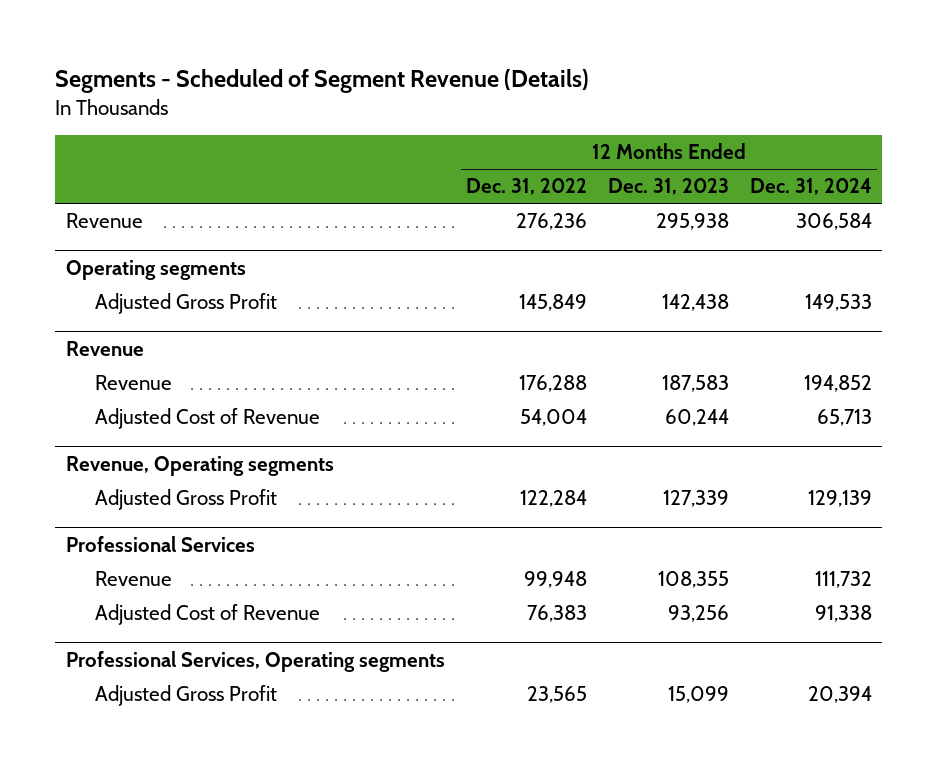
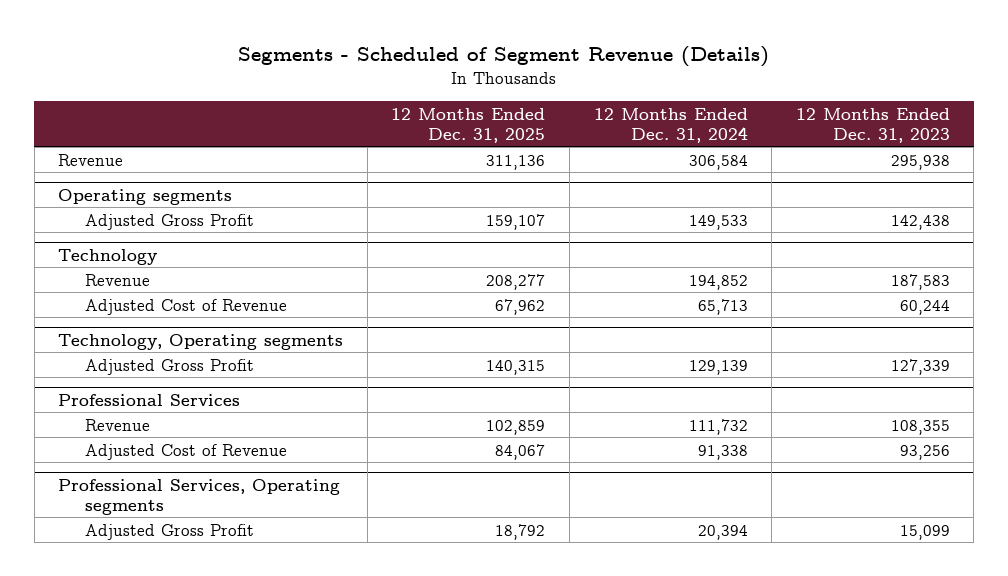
- | 12 Months Ended Dec. 31, 2022 | 12 Months Ended Dec. 31, 2023 | 12 Months Ended Dec. 31, 2024
+ | 12 Months Ended Dec. 31, 2025 | 12 Months Ended Dec. 31, 2024 | 12 Months Ended Dec. 31, 2023
- Revenue
+ Technology
- Revenue, Operating segments
+ Technology, Operating segments

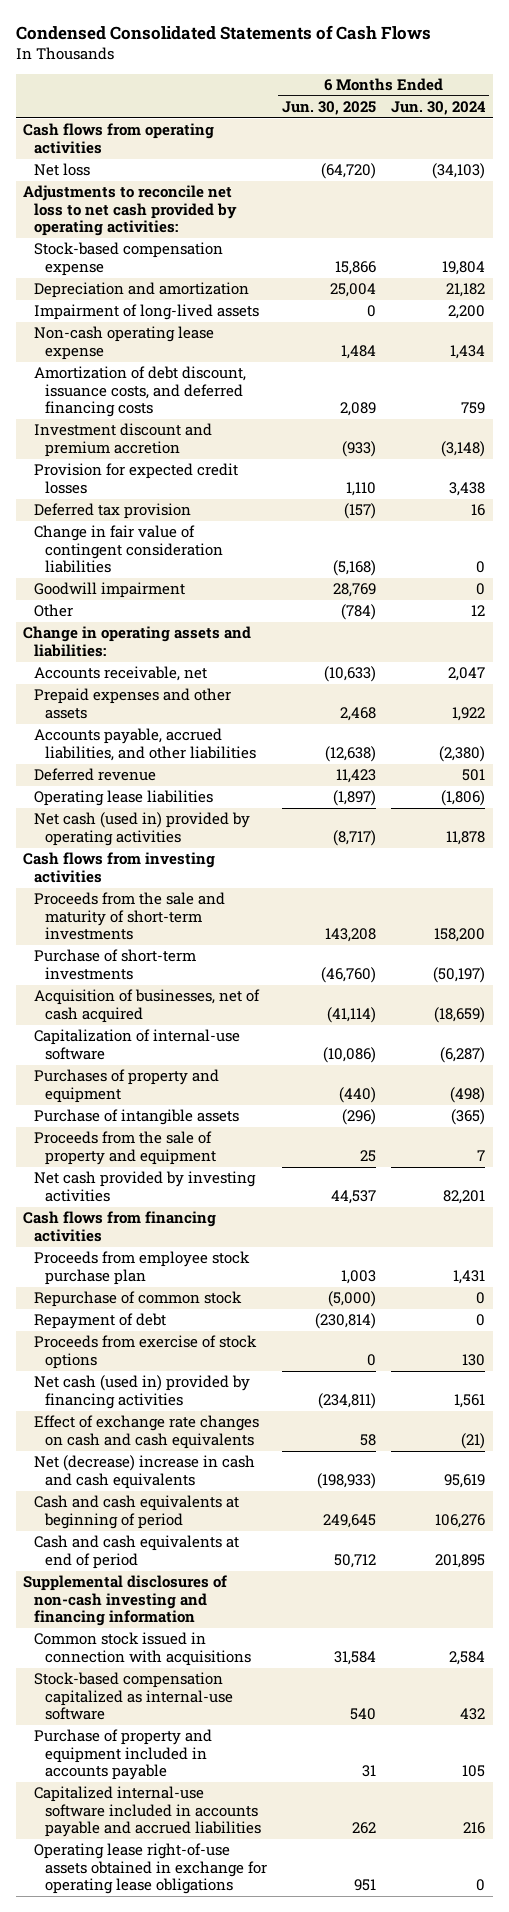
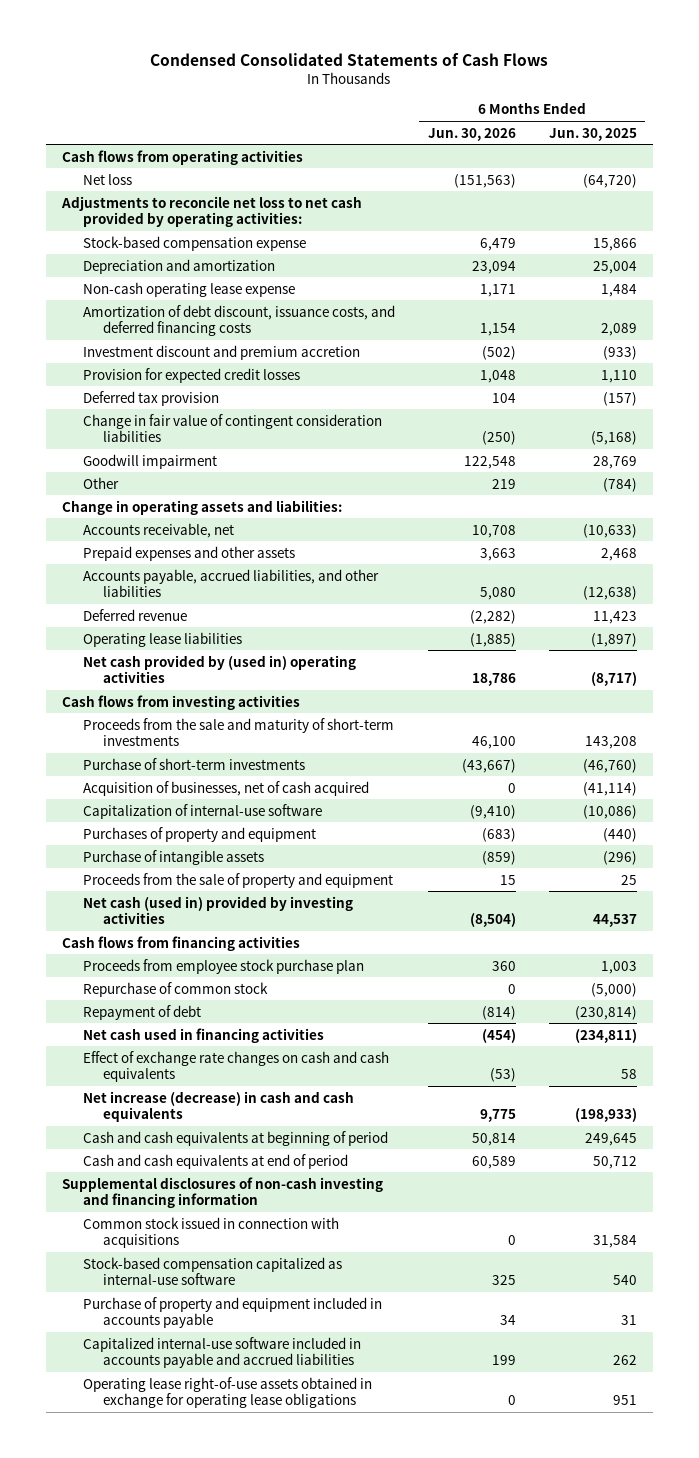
- | 6 Months Ended Jun. 30, 2025 | 6 Months Ended Jun. 30, 2024
+ | 6 Months Ended Jun. 30, 2026 | 6 Months Ended Jun. 30, 2025
- Impairment of long-lived assets | 0 | 2,200
- Net cash (used in) provided by operating activities | (8,717) | 11,878
+ Net cash provided by (used in) operating activities | 18,786 | (8,717)
- Net cash provided by investing activities | 44,537 | 82,201
+ Net cash (used in) provided by investing activities | (8,504) | 44,537
- Proceeds from exercise of stock options | 0 | 130
- Net cash (used in) provided by financing activities | (234,811) | 1,561
+ Net cash used in financing activities | (454) | (234,811)
- Net (decrease) increase in cash and cash equivalents | (198,933) | 95,619
+ Net increase (decrease) in cash and cash equivalents | 9,775 | (198,933)

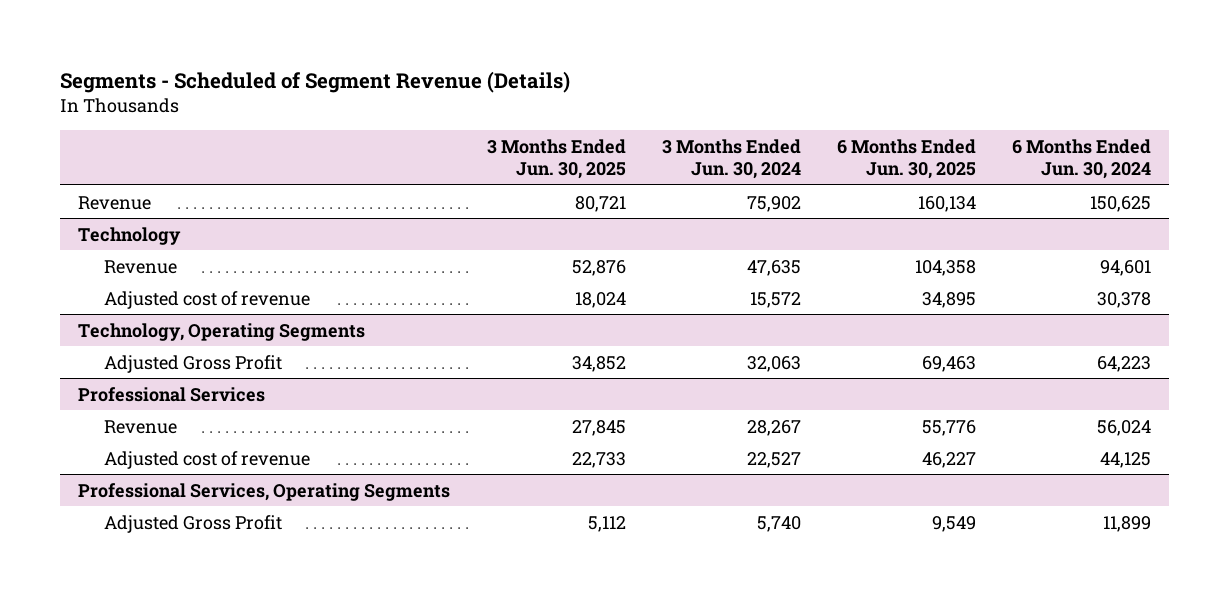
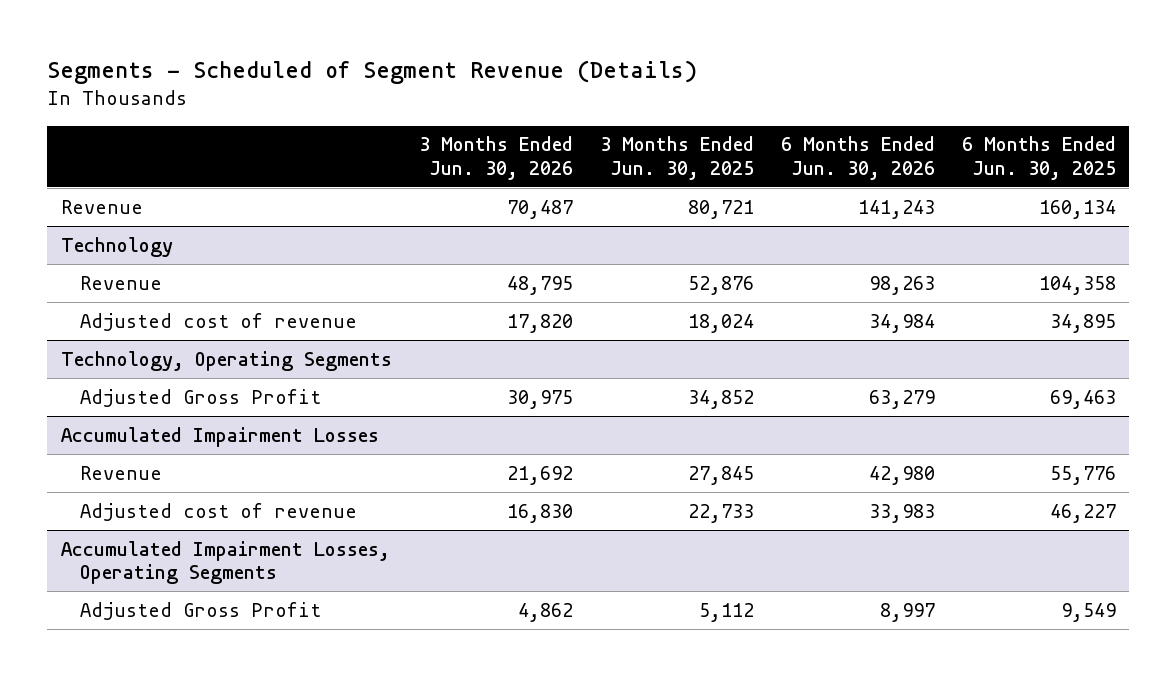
- | 3 Months Ended Jun. 30, 2025 | 3 Months Ended Jun. 30, 2024 | 6 Months Ended Jun. 30, 2025 | 6 Months Ended Jun. 30, 2024
+ | 3 Months Ended Jun. 30, 2026 | 3 Months Ended Jun. 30, 2025 | 6 Months Ended Jun. 30, 2026 | 6 Months Ended Jun. 30, 2025
- Professional Services
+ Accumulated Impairment Losses
- Professional Services, Operating Segments
+ Accumulated Impairment Losses, Operating Segments

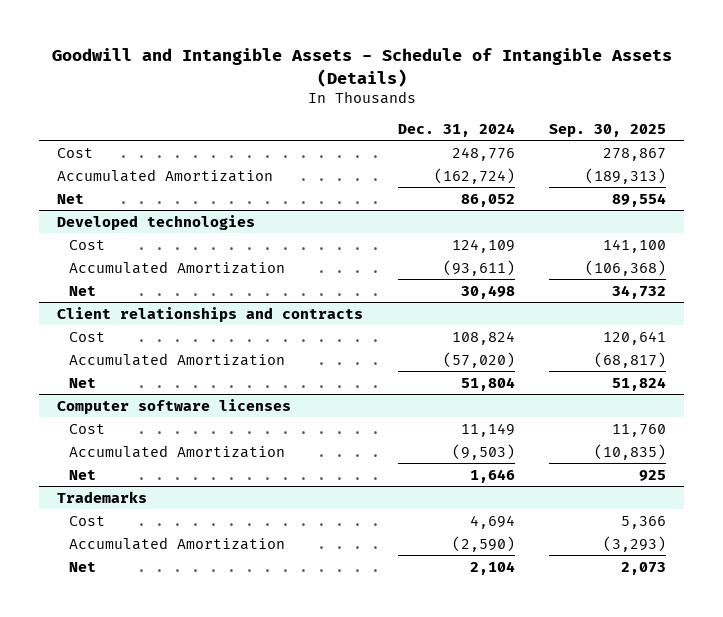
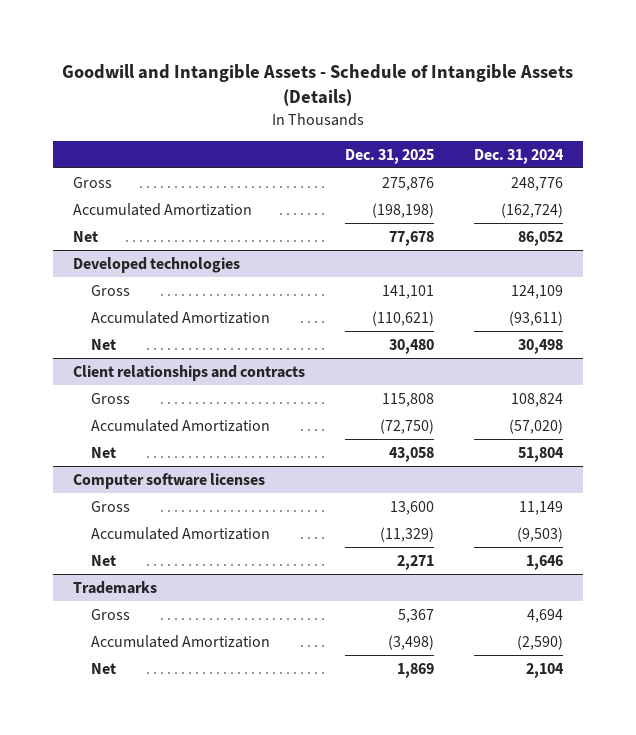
- | Dec. 31, 2024 | Sep. 30, 2025
+ | Dec. 31, 2025 | Dec. 31, 2024
- Cost | 248,776 | 278,867
+ Gross | 275,876 | 248,776
@ Developed technologies
- Cost | 124,109 | 141,100
+ Gross | 141,101 | 124,109
@ Client relationships and contracts
- Cost | 108,824 | 120,641
+ Gross | 115,808 | 108,824
@ Computer software licenses
- Cost | 11,149 | 11,760
+ Gross | 13,600 | 11,149
@ Trademarks
- Cost | 4,694 | 5,366
+ Gross | 5,367 | 4,694

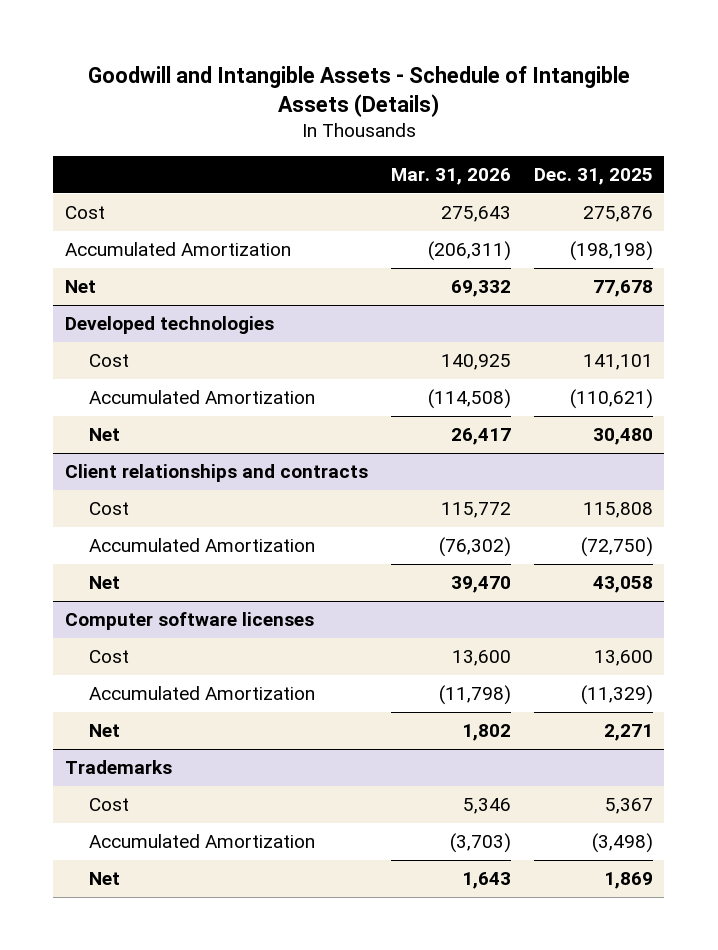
- | Dec. 31, 2025 | Dec. 31, 2024
+ | Mar. 31, 2026 | Dec. 31, 2025
- Gross | 275,876 | 248,776
+ Cost | 275,643 | 275,876
@ Developed technologies
- Gross | 141,101 | 124,109
+ Cost | 140,925 | 141,101
@ Client relationships and contracts
- Gross | 115,808 | 108,824
+ Cost | 115,772 | 115,808
@ Computer software licenses
- Gross | 13,600 | 11,149
+ Cost | 13,600 | 13,600
@ Trademarks
- Gross | 5,367 | 4,694
+ Cost | 5,346 | 5,367

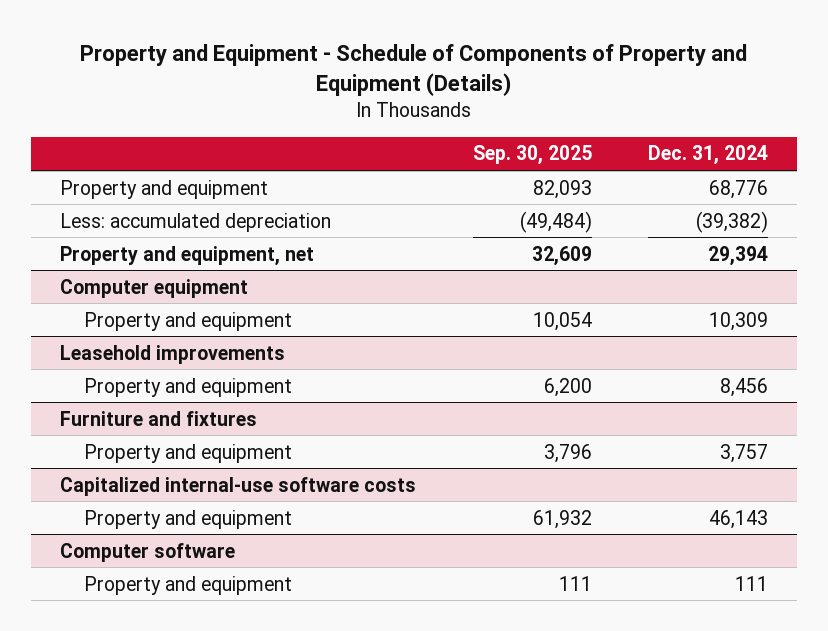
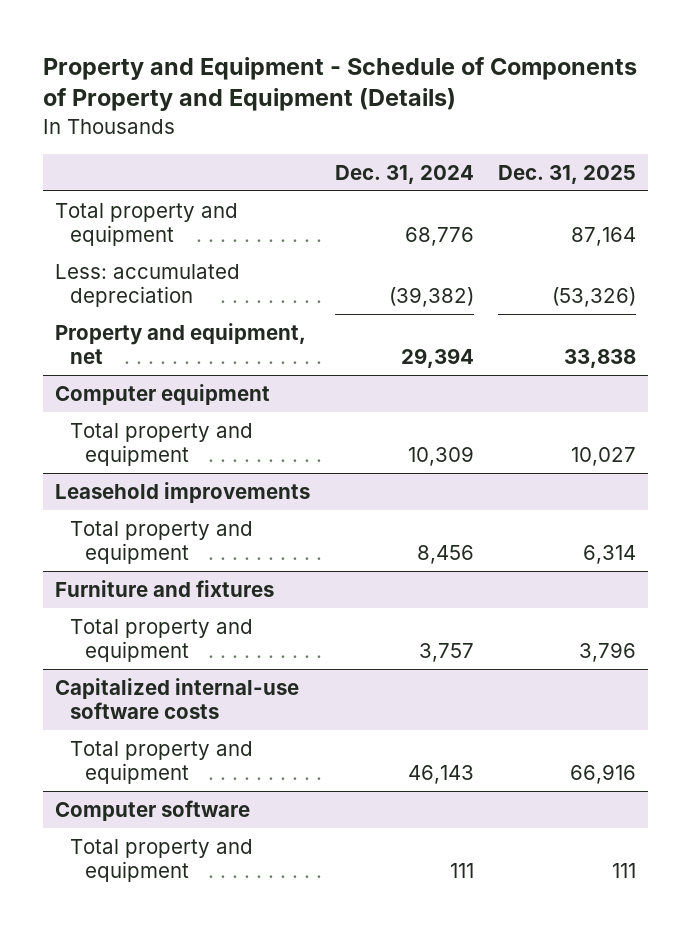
- | Sep. 30, 2025 | Dec. 31, 2024
+ | Dec. 31, 2024 | Dec. 31, 2025
- Property and equipment | 82,093 | 68,776
+ Total property and equipment | 68,776 | 87,164
@ Computer equipment
- Property and equipment | 10,054 | 10,309
+ Total property and equipment | 10,309 | 10,027
@ Leasehold improvements
- Property and equipment | 6,200 | 8,456
+ Total property and equipment | 8,456 | 6,314
@ Furniture and fixtures
- Property and equipment | 3,796 | 3,757
+ Total property and equipment | 3,757 | 3,796
@ Capitalized internal-use software costs
- Property and equipment | 61,932 | 46,143
+ Total property and equipment | 46,143 | 66,916
@ Computer software
- Property and equipment | 111 | 111
+ Total property and equipment | 111 | 111

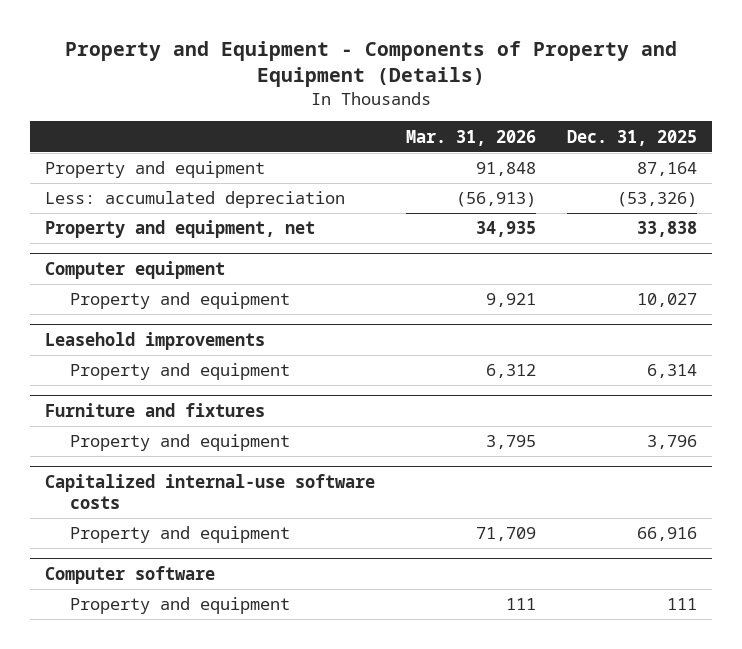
- Property and Equipment - Schedule of Components of Property and Equipment (Details)
+ Property and Equipment - Components of Property and Equipment (Details)
- | Dec. 31, 2024 | Dec. 31, 2025
+ | Mar. 31, 2026 | Dec. 31, 2025
- Total property and equipment | 68,776 | 87,164
+ Property and equipment | 91,848 | 87,164
@ Computer equipment
- Total property and equipment | 10,309 | 10,027
+ Property and equipment | 9,921 | 10,027
@ Leasehold improvements
- Total property and equipment | 8,456 | 6,314
+ Property and equipment | 6,312 | 6,314
@ Furniture and fixtures
- Total property and equipment | 3,757 | 3,796
+ Property and equipment | 3,795 | 3,796
@ Capitalized internal-use software costs
- Total property and equipment | 46,143 | 66,916
+ Property and equipment | 71,709 | 66,916
@ Computer software
- Total property and equipment | 111 | 111
+ Property and equipment | 111 | 111

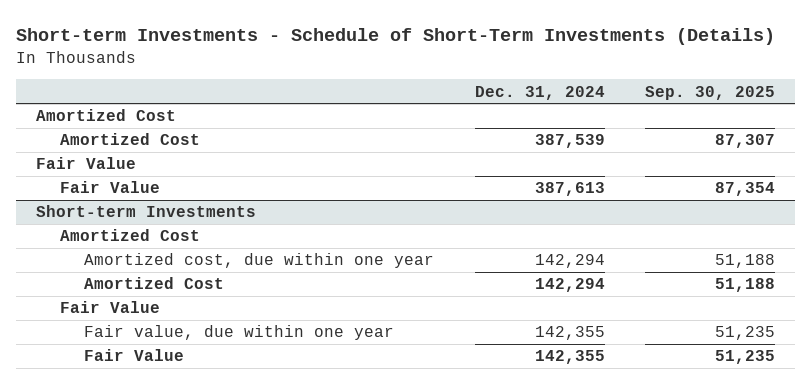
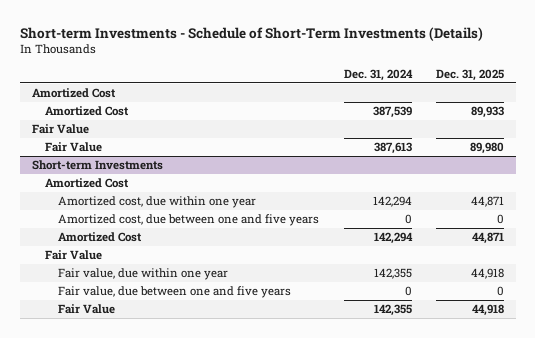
- | Dec. 31, 2024 | Sep. 30, 2025
+ | Dec. 31, 2024 | Dec. 31, 2025
@ Short-term Investments
+ Amortized cost, due between one and five years | 0 | 0
+ Fair value, due between one and five years | 0 | 0

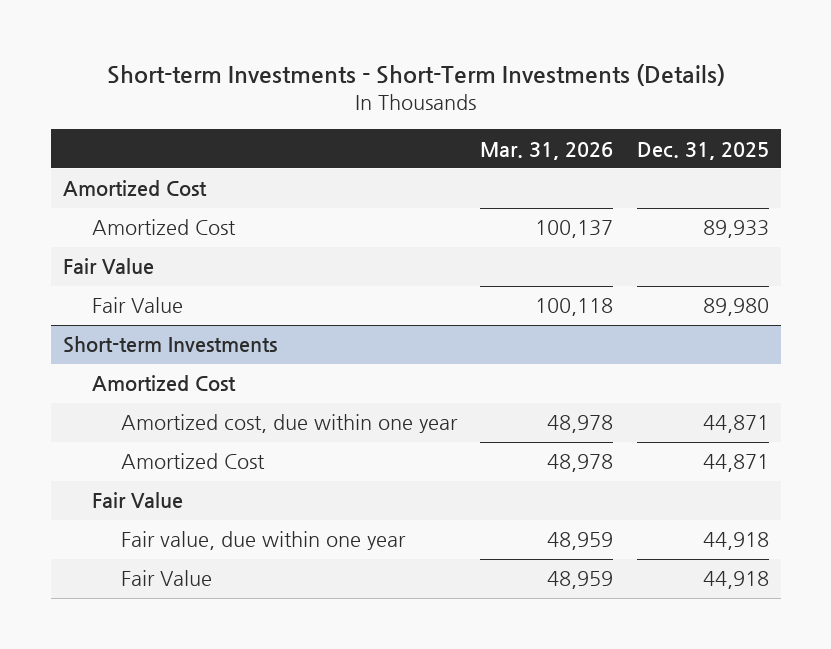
- Short-term Investments - Schedule of Short-Term Investments (Details)
+ Short-term Investments - Short-Term Investments (Details)
- | Dec. 31, 2024 | Dec. 31, 2025
+ | Mar. 31, 2026 | Dec. 31, 2025
@ Short-term Investments
- Amortized cost, due between one and five years | 0 | 0
- Fair value, due between one and five years | 0 | 0

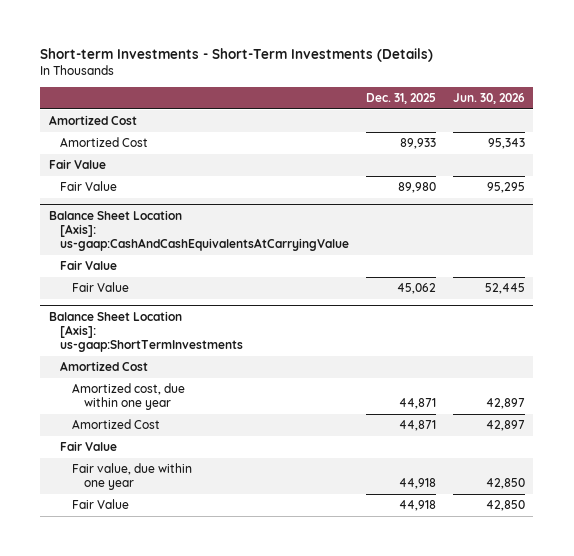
- | Mar. 31, 2026 | Dec. 31, 2025
+ | Dec. 31, 2025 | Jun. 30, 2026
- Short-term Investments
+ Balance Sheet Location [Axis]: us-gaap:CashAndCashEquivalentsAtCarryingValue
+ Fair Value
+ Fair Value | 45,062 | 52,445
+ Balance Sheet Location [Axis]: us-gaap:ShortTermInvestments

